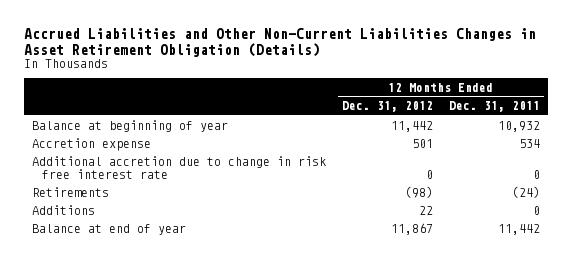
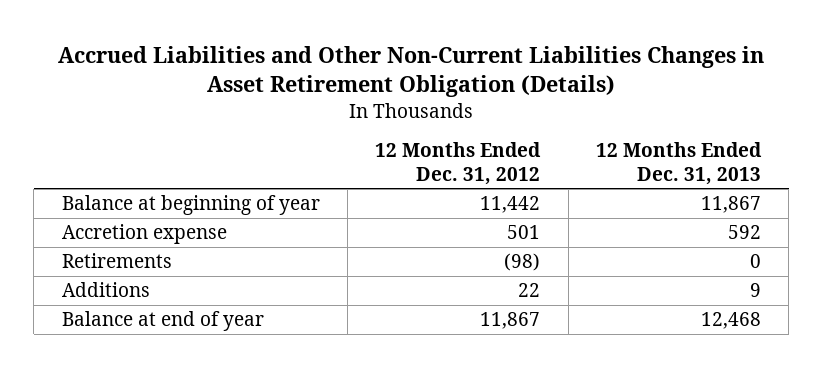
- | 12 Months Ended Dec. 31, 2012 | 12 Months Ended Dec. 31, 2011
+ | 12 Months Ended Dec. 31, 2012 | 12 Months Ended Dec. 31, 2013
- Additional accretion due to change in risk free interest rate | 0 | 0

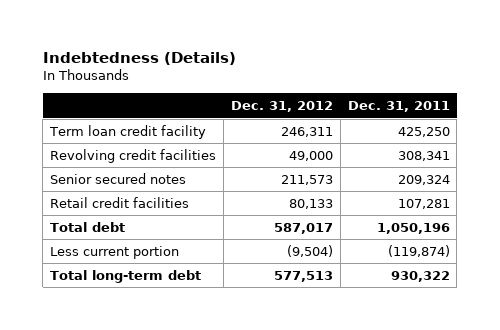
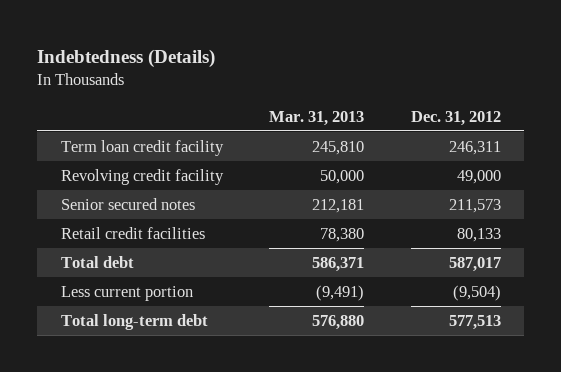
- | Dec. 31, 2012 | Dec. 31, 2011
+ | Mar. 31, 2013 | Dec. 31, 2012
- Revolving credit facilities | 49,000 | 308,341
+ Revolving credit facility | 50,000 | 49,000

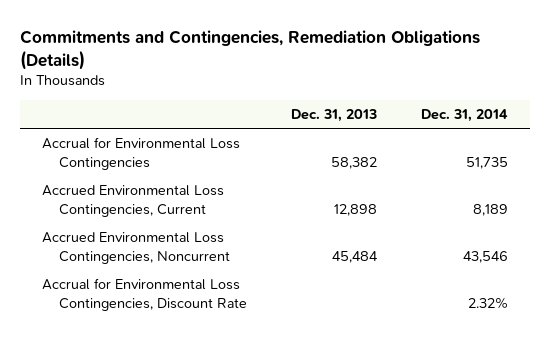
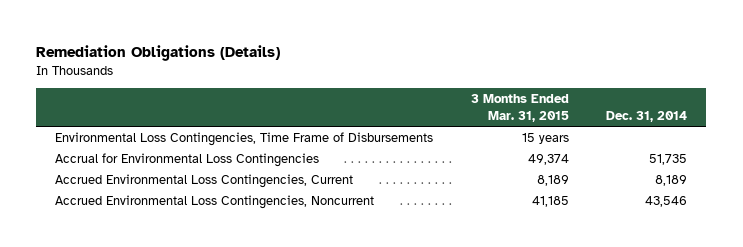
- Commitments and Contingencies, Remediation Obligations (Details)
+ Remediation Obligations (Details)
- | Dec. 31, 2013 | Dec. 31, 2014
+ | 3 Months Ended Mar. 31, 2015 | Dec. 31, 2014
+ Environmental Loss Contingencies, Time Frame of Disbursements | 15 years |
- Accrual for Environmental Loss Contingencies, Discount Rate | | 2.32%

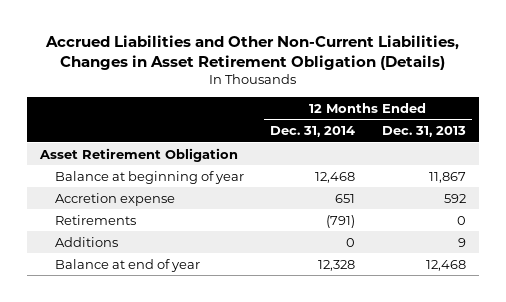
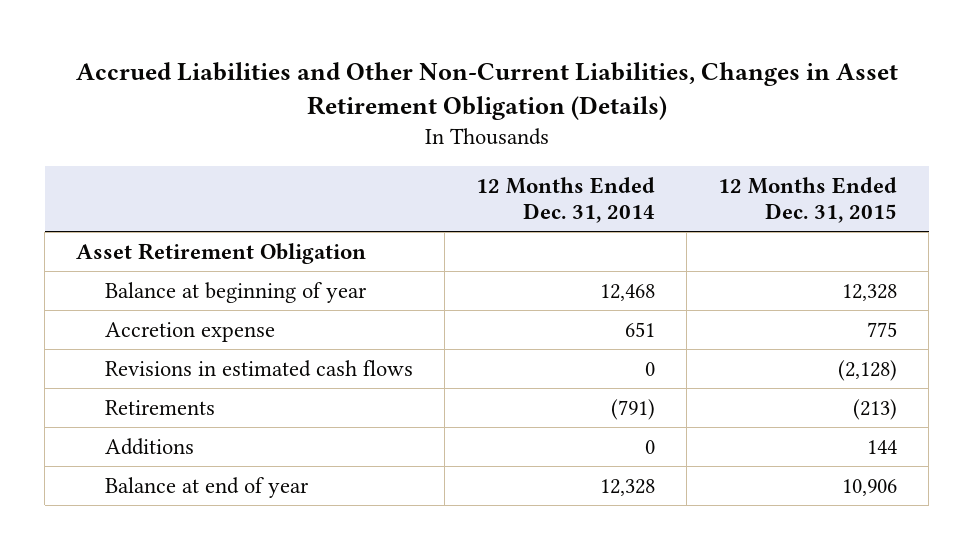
- | 12 Months Ended Dec. 31, 2014 | 12 Months Ended Dec. 31, 2013
+ | 12 Months Ended Dec. 31, 2014 | 12 Months Ended Dec. 31, 2015
+ Revisions in estimated cash flows | 0 | (2,128)

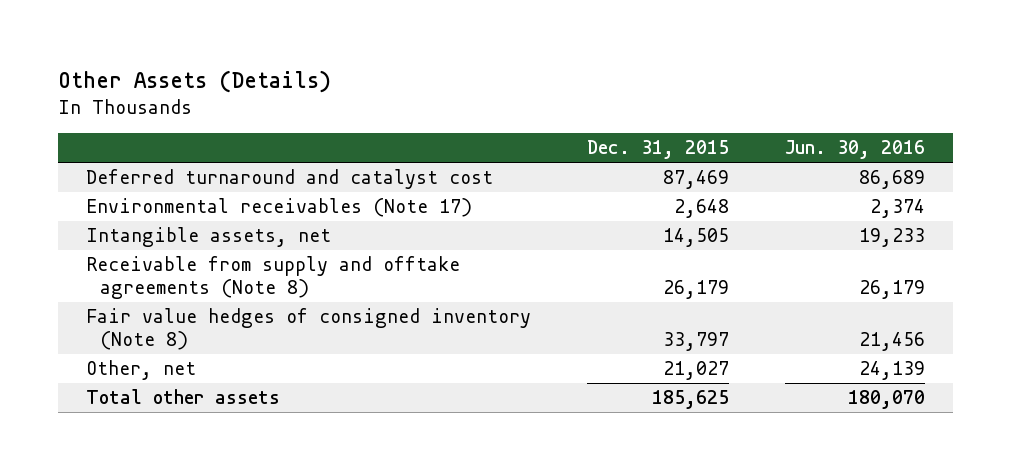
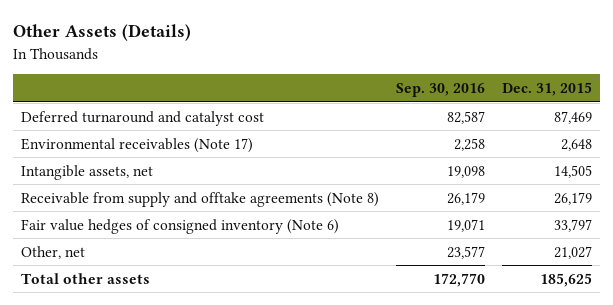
- | Dec. 31, 2015 | Jun. 30, 2016
+ | Sep. 30, 2016 | Dec. 31, 2015
- Fair value hedges of consigned inventory (Note 8) | 33,797 | 21,456
+ Fair value hedges of consigned inventory (Note 6) | 19,071 | 33,797

